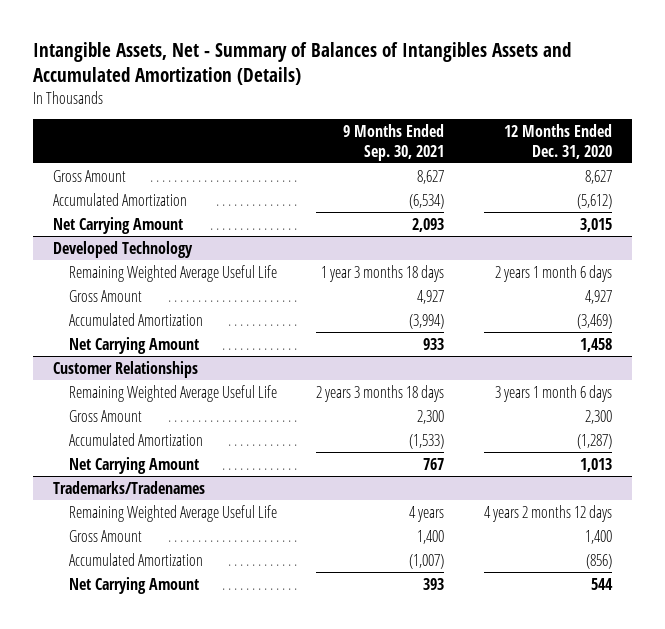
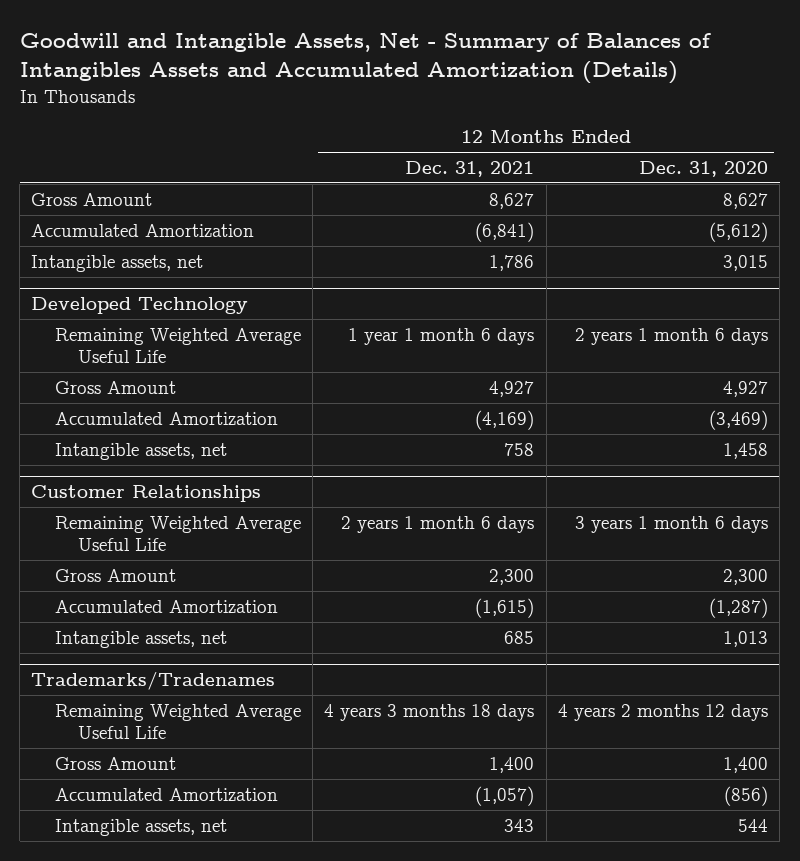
- Intangible Assets, Net - Summary of Balances of Intangibles Assets and Accumulated Amortization (Details)
+ Goodwill and Intangible Assets, Net - Summary of Balances of Intangibles Assets and Accumulated Amortization (Details)
- | 9 Months Ended Sep. 30, 2021 | 12 Months Ended Dec. 31, 2020
+ | 12 Months Ended Dec. 31, 2021 | 12 Months Ended Dec. 31, 2020
- Net Carrying Amount | 2,093 | 3,015
+ Intangible assets, net | 1,786 | 3,015
@ Developed Technology
- Net Carrying Amount | 933 | 1,458
+ Intangible assets, net | 758 | 1,458
@ Customer Relationships
- Net Carrying Amount | 767 | 1,013
+ Intangible assets, net | 685 | 1,013
@ Trademarks/Tradenames
- Net Carrying Amount | 393 | 544
+ Intangible assets, net | 343 | 544

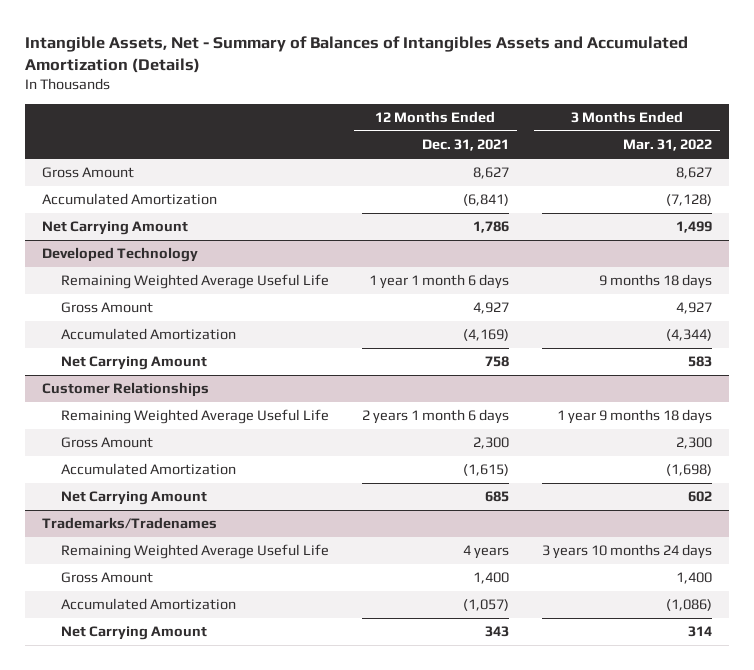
- Goodwill and Intangible Assets, Net - Summary of Balances of Intangibles Assets and Accumulated Amortization (Details)
+ Intangible Assets, Net - Summary of Balances of Intangibles Assets and Accumulated Amortization (Details)
- | 12 Months Ended Dec. 31, 2021 | 12 Months Ended Dec. 31, 2020
+ | 12 Months Ended Dec. 31, 2021 | 3 Months Ended Mar. 31, 2022
- Intangible assets, net | 1,786 | 3,015
+ Net Carrying Amount | 1,786 | 1,499
@ Developed Technology
- Intangible assets, net | 758 | 1,458
+ Net Carrying Amount | 758 | 583
@ Customer Relationships
- Intangible assets, net | 685 | 1,013
+ Net Carrying Amount | 685 | 602
@ Trademarks/Tradenames
- Remaining Weighted Average Useful Life | 4 years 3 months 18 days | 4 years 2 months 12 days
+ Remaining Weighted Average Useful Life | 4 years | 3 years 10 months 24 days
- Intangible assets, net | 343 | 544
+ Net Carrying Amount | 343 | 314

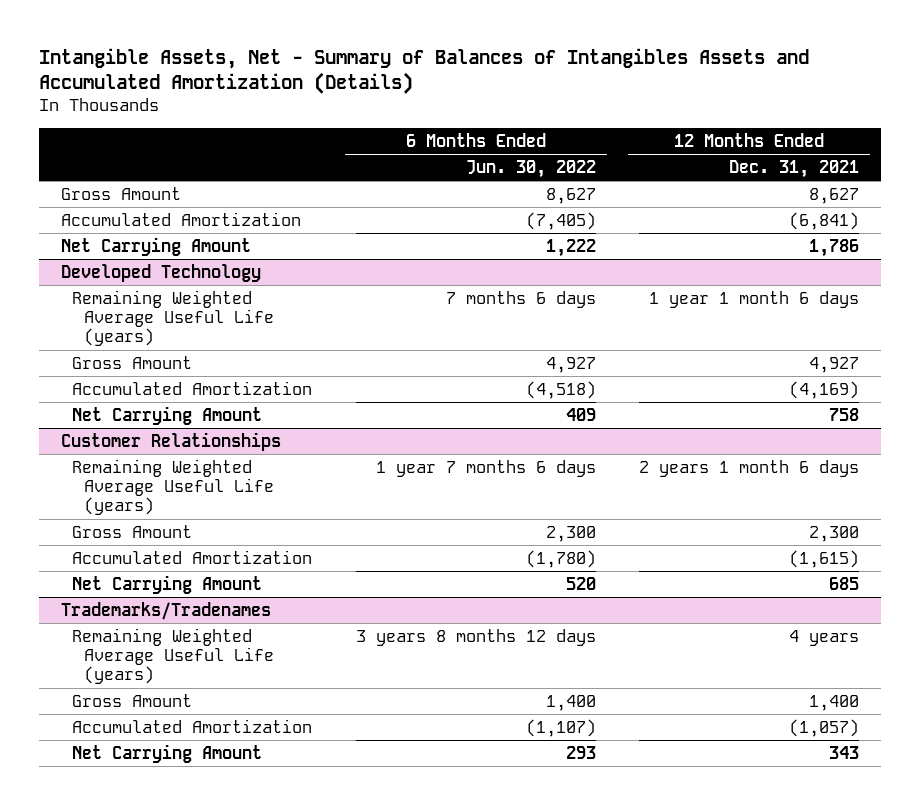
- | 12 Months Ended Dec. 31, 2021 | 3 Months Ended Mar. 31, 2022
+ | 6 Months Ended Jun. 30, 2022 | 12 Months Ended Dec. 31, 2021
@ Developed Technology
- Remaining Weighted Average Useful Life | 1 year 1 month 6 days | 9 months 18 days
+ Remaining Weighted Average Useful Life (years) | 7 months 6 days | 1 year 1 month 6 days
@ Customer Relationships
- Remaining Weighted Average Useful Life | 2 years 1 month 6 days | 1 year 9 months 18 days
+ Remaining Weighted Average Useful Life (years) | 1 year 7 months 6 days | 2 years 1 month 6 days
@ Trademarks/Tradenames
- Remaining Weighted Average Useful Life | 4 years | 3 years 10 months 24 days
+ Remaining Weighted Average Useful Life (years) | 3 years 8 months 12 days | 4 years

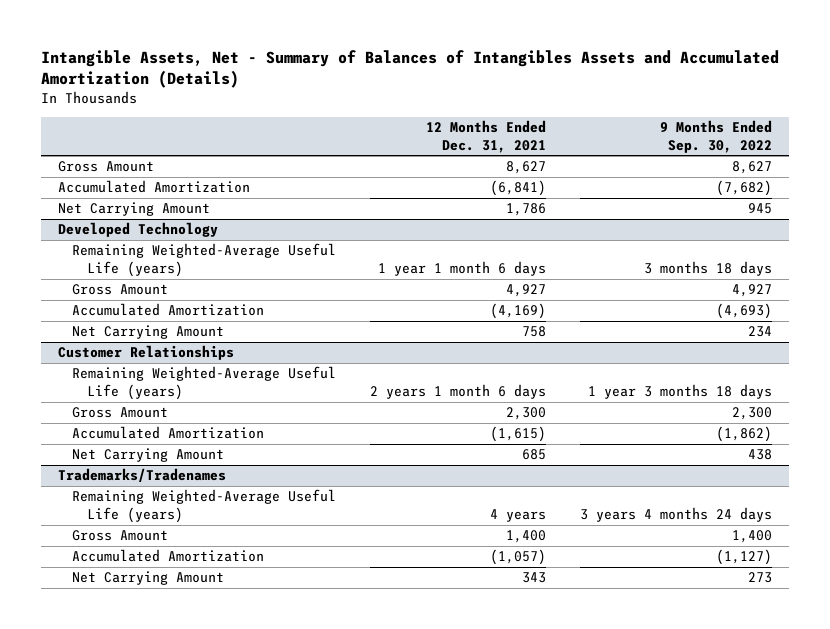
- | 6 Months Ended Jun. 30, 2022 | 12 Months Ended Dec. 31, 2021
+ | 12 Months Ended Dec. 31, 2021 | 9 Months Ended Sep. 30, 2022
@ Developed Technology
- Remaining Weighted Average Useful Life (years) | 7 months 6 days | 1 year 1 month 6 days
+ Remaining Weighted-Average Useful Life (years) | 1 year 1 month 6 days | 3 months 18 days
@ Customer Relationships
- Remaining Weighted Average Useful Life (years) | 1 year 7 months 6 days | 2 years 1 month 6 days
+ Remaining Weighted-Average Useful Life (years) | 2 years 1 month 6 days | 1 year 3 months 18 days
@ Trademarks/Tradenames
- Remaining Weighted Average Useful Life (years) | 3 years 8 months 12 days | 4 years
+ Remaining Weighted-Average Useful Life (years) | 4 years | 3 years 4 months 24 days

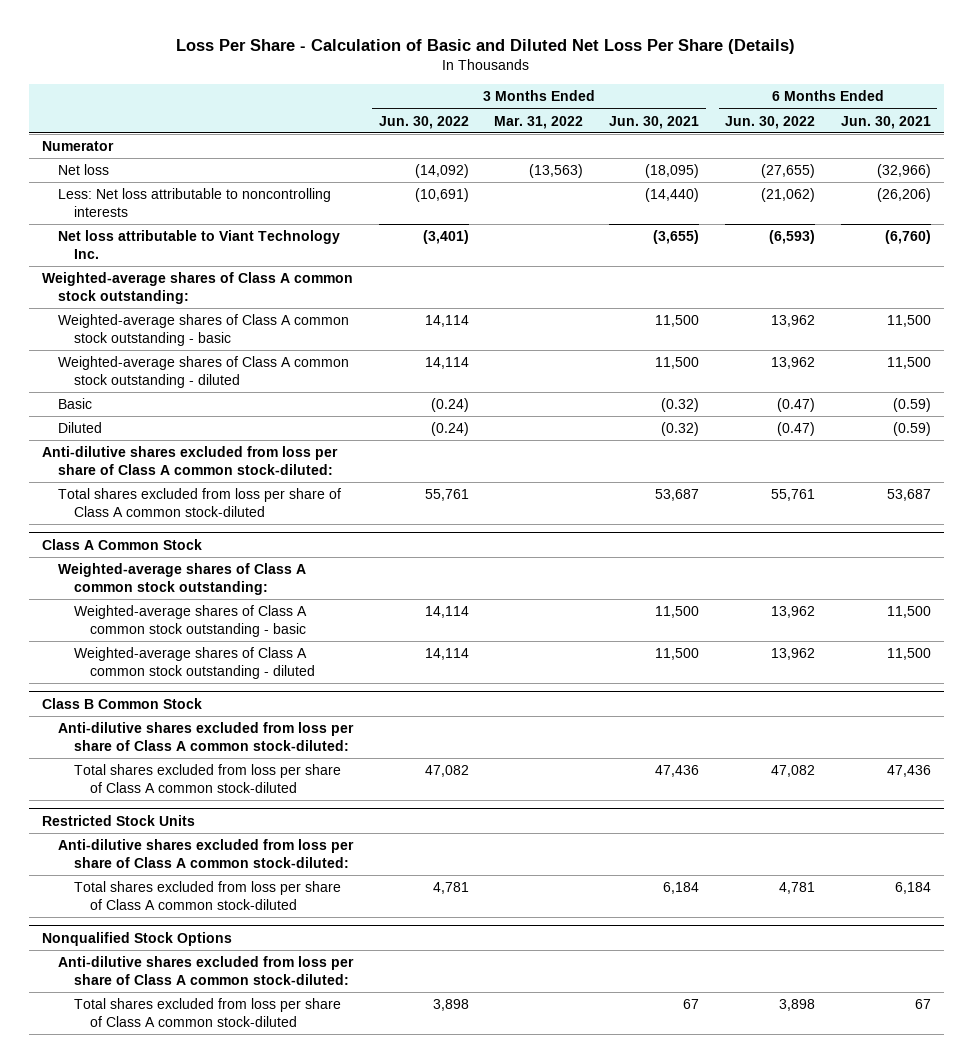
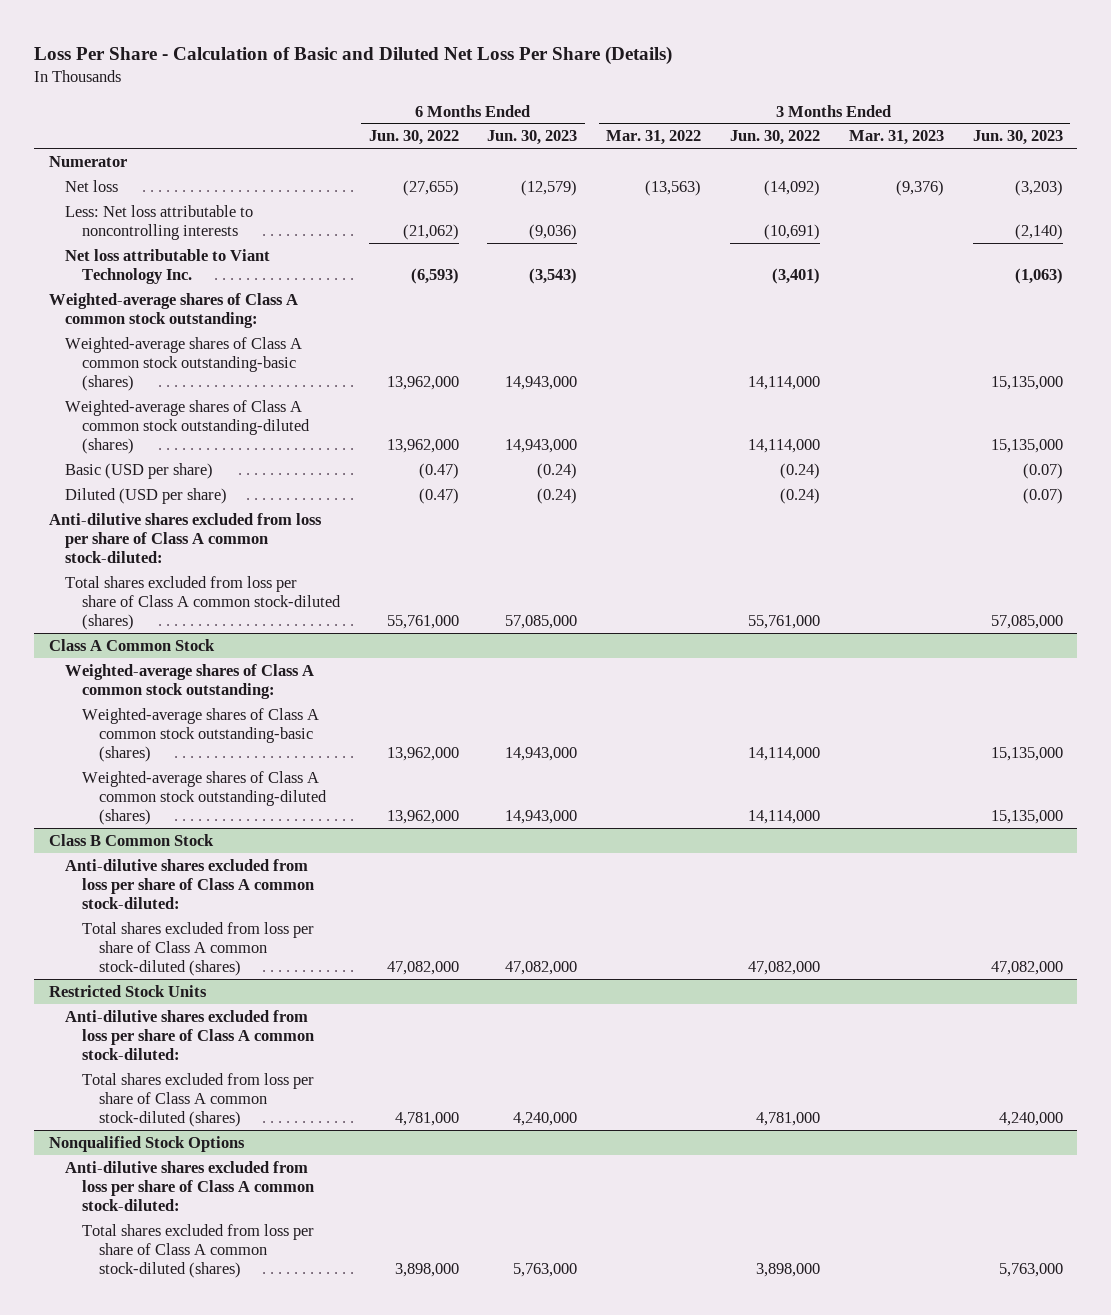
- | 3 Months Ended Jun. 30, 2022 | 3 Months Ended Mar. 31, 2022 | 3 Months Ended Jun. 30, 2021 | 6 Months Ended Jun. 30, 2022 | 6 Months Ended Jun. 30, 2021
+ | 6 Months Ended Jun. 30, 2022 | 6 Months Ended Jun. 30, 2023 | 3 Months Ended Mar. 31, 2022 | 3 Months Ended Jun. 30, 2022 | 3 Months Ended Mar. 31, 2023 | 3 Months Ended Jun. 30, 2023
- Weighted-average shares of Class A common stock outstanding - basic | 14,114 | | 11,500 | 13,962 | 11,500
- Weighted-average shares of Class A common stock outstanding - diluted | 14,114 | | 11,500 | 13,962 | 11,500
- Basic | (0.24) | | (0.32) | (0.47) | (0.59)
- Diluted | (0.24) | | (0.32) | (0.47) | (0.59)
+ Weighted-average shares of Class A common stock outstanding-basic (shares) | 13,962,000 | 14,943,000 | | 14,114,000 | | 15,135,000
+ Weighted-average shares of Class A common stock outstanding-diluted (shares) | 13,962,000 | 14,943,000 | | 14,114,000 | | 15,135,000
+ Basic (USD per share) | (0.47) | (0.24) | | (0.24) | | (0.07)
+ Diluted (USD per share) | (0.47) | (0.24) | | (0.24) | | (0.07)
- Total shares excluded from loss per share of Class A common stock-diluted | 55,761 | | 53,687 | 55,761 | 53,687
+ Total shares excluded from loss per share of Class A common stock-diluted (shares) | 55,761,000 | 57,085,000 | | 55,761,000 | | 57,085,000
@ Class A Common Stock
- Weighted-average shares of Class A common stock outstanding - basic | 14,114 | | 11,500 | 13,962 | 11,500
- Weighted-average shares of Class A common stock outstanding - diluted | 14,114 | | 11,500 | 13,962 | 11,500
+ Weighted-average shares of Class A common stock outstanding-basic (shares) | 13,962,000 | 14,943,000 | | 14,114,000 | | 15,135,000
+ Weighted-average shares of Class A common stock outstanding-diluted (shares) | 13,962,000 | 14,943,000 | | 14,114,000 | | 15,135,000
@ Class B Common Stock
- Total shares excluded from loss per share of Class A common stock-diluted | 47,082 | | 47,436 | 47,082 | 47,436
+ Total shares excluded from loss per share of Class A common stock-diluted (shares) | 47,082,000 | 47,082,000 | | 47,082,000 | | 47,082,000
@ Restricted Stock Units
- Total shares excluded from loss per share of Class A common stock-diluted | 4,781 | | 6,184 | 4,781 | 6,184
+ Total shares excluded from loss per share of Class A common stock-diluted (shares) | 4,781,000 | 4,240,000 | | 4,781,000 | | 4,240,000
@ Nonqualified Stock Options
- Total shares excluded from loss per share of Class A common stock-diluted | 3,898 | | 67 | 3,898 | 67
+ Total shares excluded from loss per share of Class A common stock-diluted (shares) | 3,898,000 | 5,763,000 | | 3,898,000 | | 5,763,000

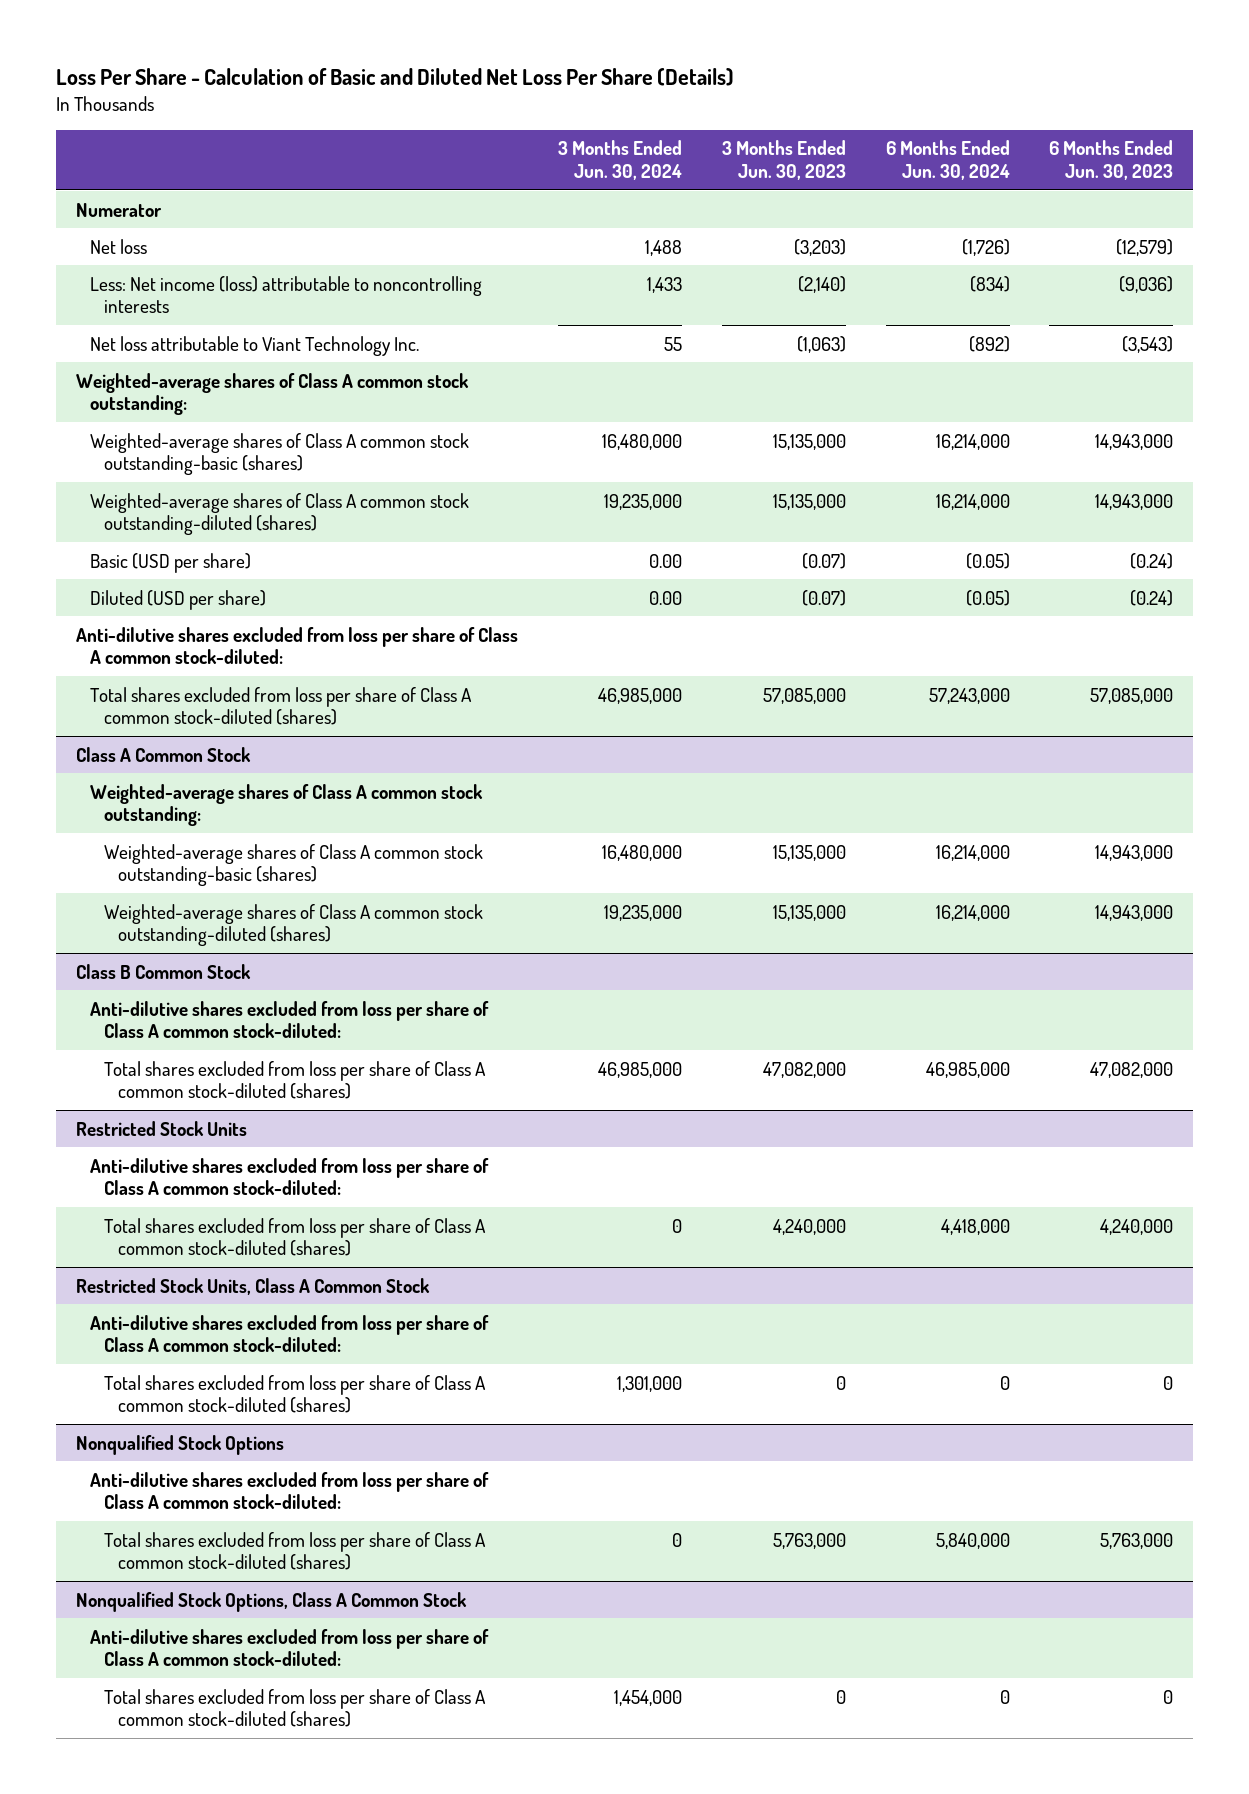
- | 6 Months Ended Jun. 30, 2022 | 6 Months Ended Jun. 30, 2023 | 3 Months Ended Mar. 31, 2022 | 3 Months Ended Jun. 30, 2022 | 3 Months Ended Mar. 31, 2023 | 3 Months Ended Jun. 30, 2023
+ | 3 Months Ended Jun. 30, 2024 | 3 Months Ended Jun. 30, 2023 | 6 Months Ended Jun. 30, 2024 | 6 Months Ended Jun. 30, 2023
- Less: Net loss attributable to noncontrolling interests | (21,062) | (9,036) | | (10,691) | | (2,140)
+ Less: Net income (loss) attributable to noncontrolling interests | 1,433 | (2,140) | (834) | (9,036)
+ Restricted Stock Units, Class A Common Stock
+ Anti-dilutive shares excluded from loss per share of Class A common stock-diluted:
+ Total shares excluded from loss per share of Class A common stock-diluted (shares) | 1,301,000 | 0 | 0 | 0
+ Nonqualified Stock Options, Class A Common Stock
+ Anti-dilutive shares excluded from loss per share of Class A common stock-diluted:
+ Total shares excluded from loss per share of Class A common stock-diluted (shares) | 1,454,000 | 0 | 0 | 0

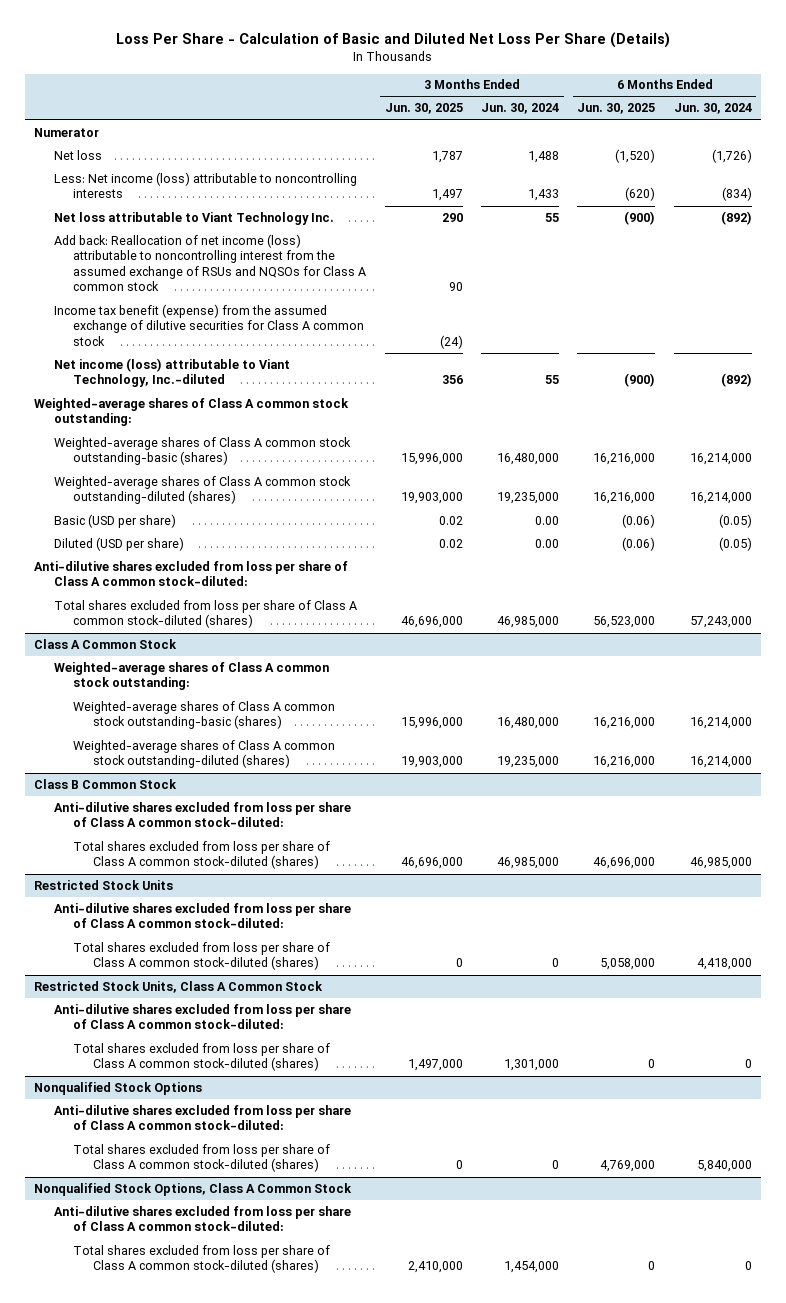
- | 3 Months Ended Jun. 30, 2024 | 3 Months Ended Jun. 30, 2023 | 6 Months Ended Jun. 30, 2024 | 6 Months Ended Jun. 30, 2023
+ | 3 Months Ended Jun. 30, 2025 | 3 Months Ended Jun. 30, 2024 | 6 Months Ended Jun. 30, 2025 | 6 Months Ended Jun. 30, 2024
+ Add back: Reallocation of net income (loss) attributable to noncontrolling interest from the assumed exchange of RSUs and NQSOs for Class A common stock | 90 | | |
+ Income tax benefit (expense) from the assumed exchange of dilutive securities for Class A common stock | (24) | | |
+ Net income (loss) attributable to Viant Technology, Inc.-diluted | 356 | 55 | (900) | (892)

